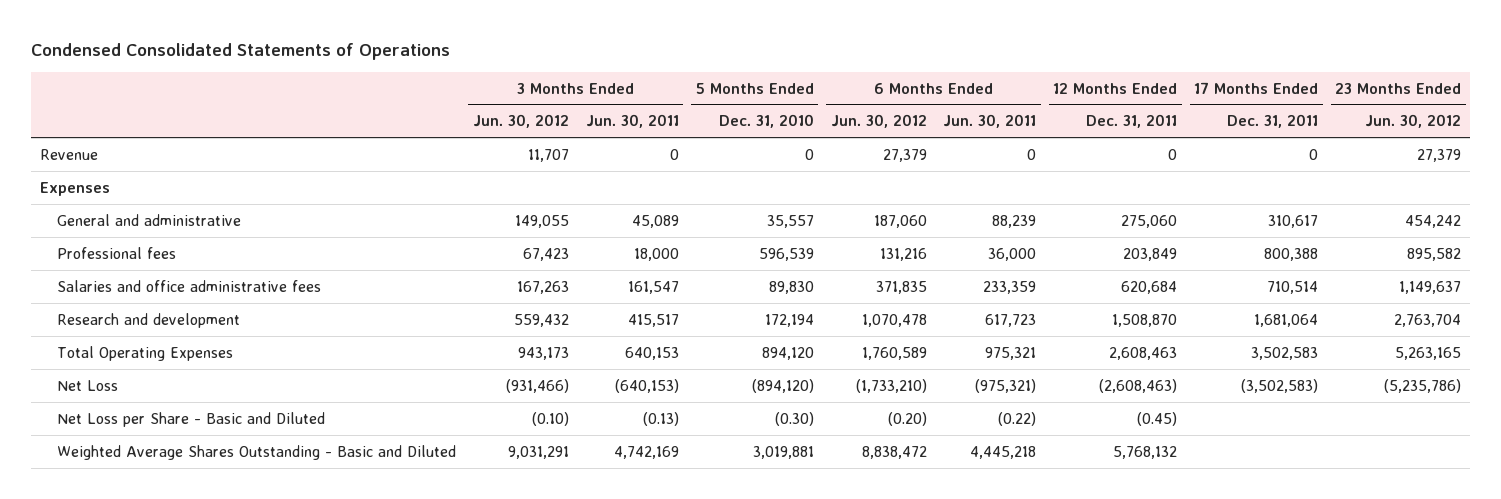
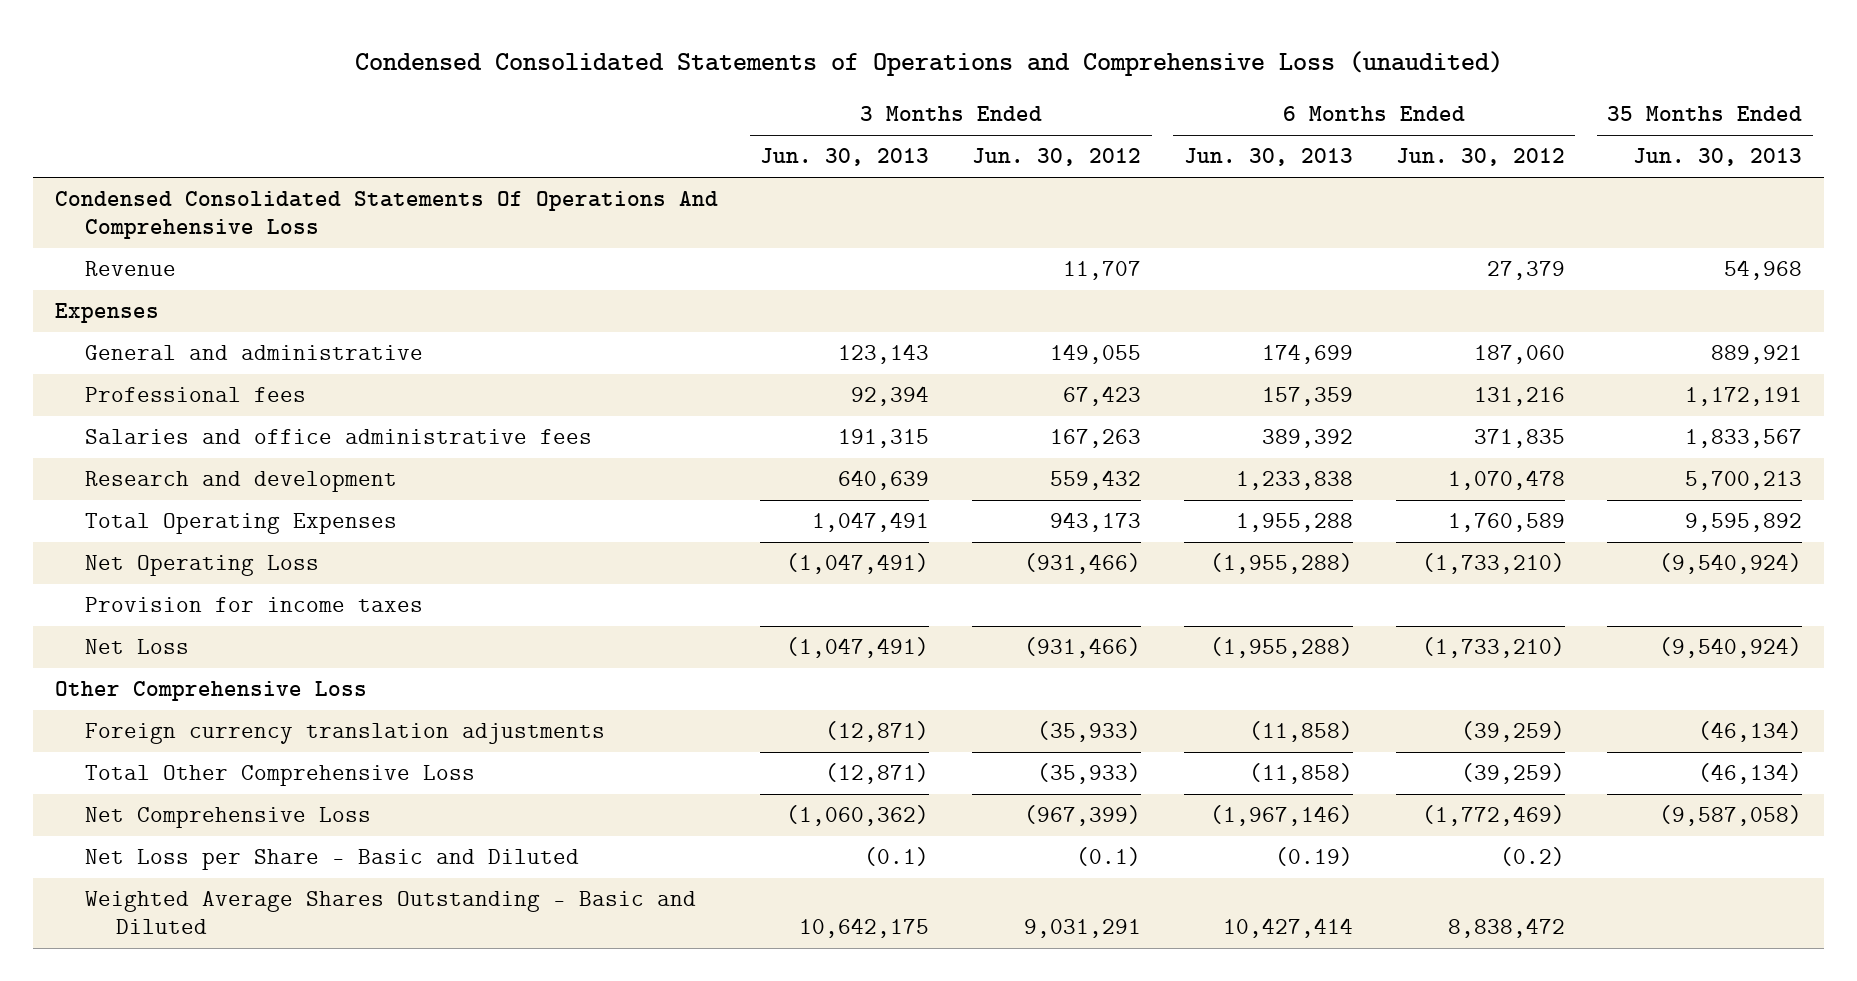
- Condensed Consolidated Statements of Operations
+ Condensed Consolidated Statements of Operations and Comprehensive Loss (unaudited)
- | 3 Months Ended Jun. 30, 2012 | 3 Months Ended Jun. 30, 2011 | 5 Months Ended Dec. 31, 2010 | 6 Months Ended Jun. 30, 2012 | 6 Months Ended Jun. 30, 2011 | 12 Months Ended Dec. 31, 2011 | 17 Months Ended Dec. 31, 2011 | 23 Months Ended Jun. 30, 2012
+ | 3 Months Ended Jun. 30, 2013 | 3 Months Ended Jun. 30, 2012 | 6 Months Ended Jun. 30, 2013 | 6 Months Ended Jun. 30, 2012 | 35 Months Ended Jun. 30, 2013
+ Condensed Consolidated Statements Of Operations And Comprehensive Loss
+ Net Operating Loss | (1,047,491) | (931,466) | (1,955,288) | (1,733,210) | (9,540,924)
+ Provision for income taxes
- Net Loss per Share - Basic and Diluted | (0.10) | (0.13) | (0.30) | (0.20) | (0.22) | (0.45) | |
+ Other Comprehensive Loss
+ Foreign currency translation adjustments | (12,871) | (35,933) | (11,858) | (39,259) | (46,134)
+ Total Other Comprehensive Loss | (12,871) | (35,933) | (11,858) | (39,259) | (46,134)
+ Net Comprehensive Loss | (1,060,362) | (967,399) | (1,967,146) | (1,772,469) | (9,587,058)
+ Net Loss per Share - Basic and Diluted | (0.1) | (0.1) | (0.19) | (0.2) |

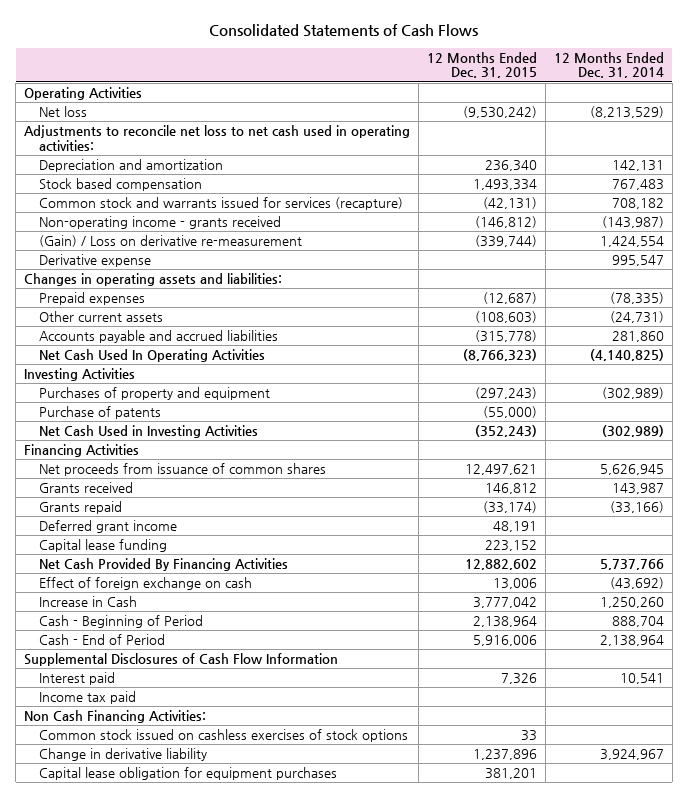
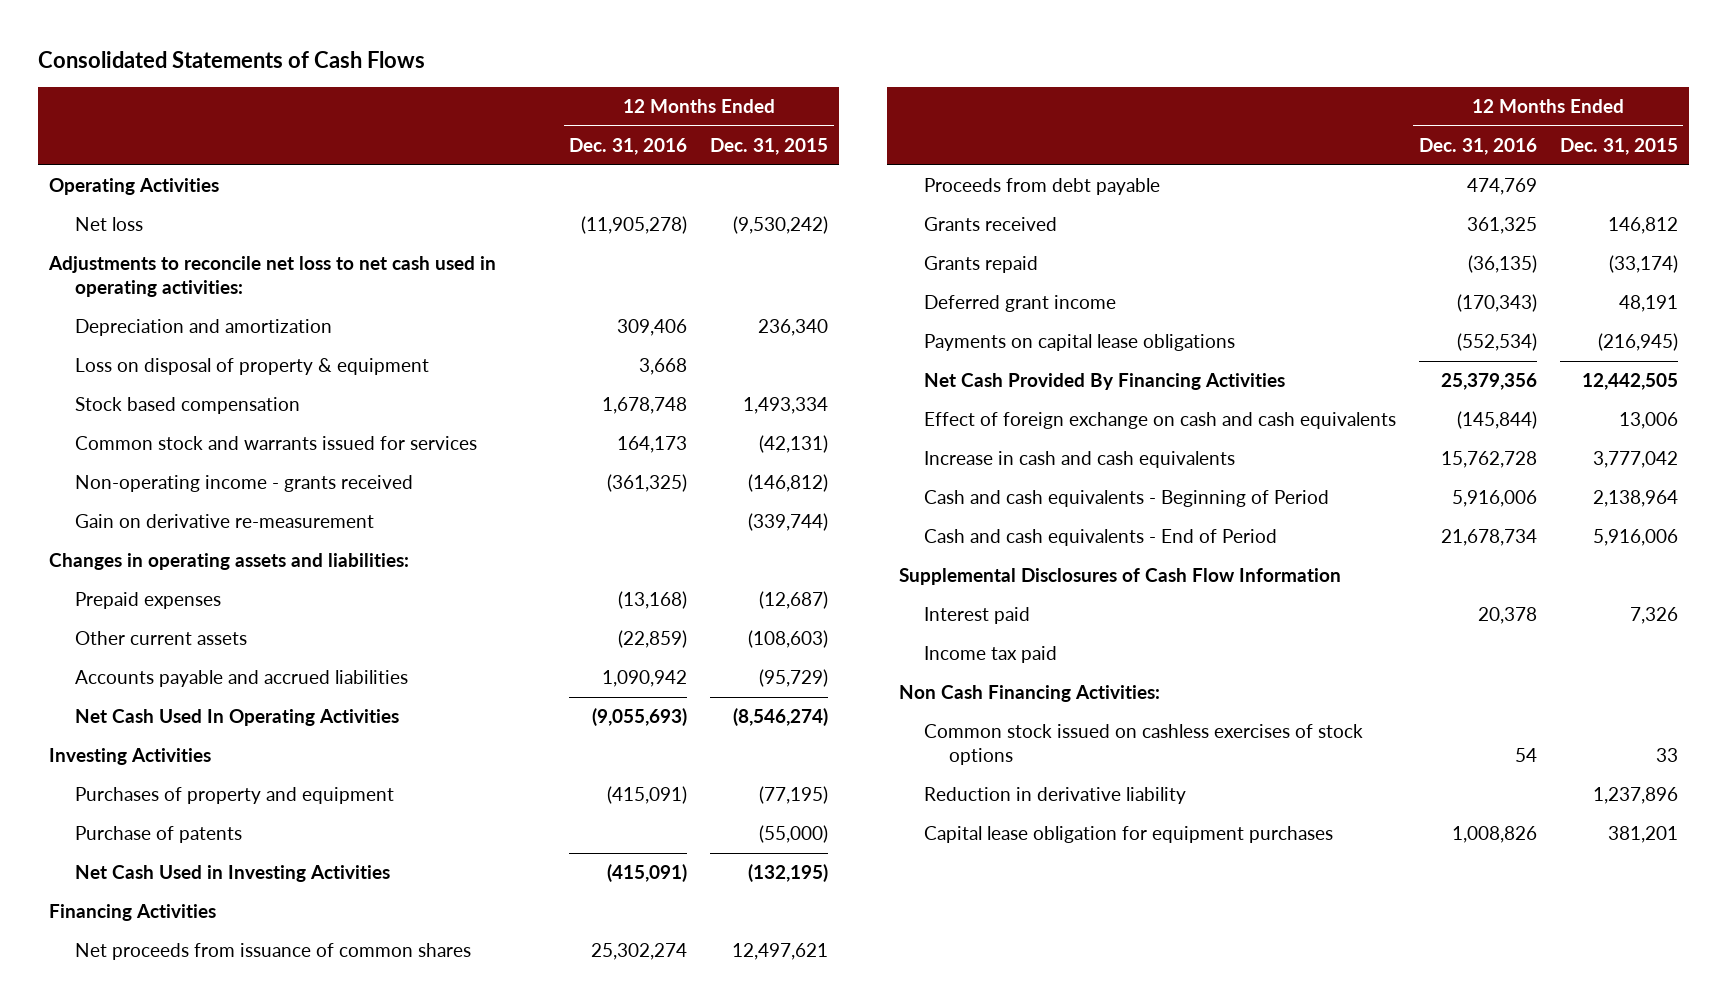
- | 12 Months Ended Dec. 31, 2015 | 12 Months Ended Dec. 31, 2014
+ | 12 Months Ended Dec. 31, 2016 | 12 Months Ended Dec. 31, 2015
+ Loss on disposal of property & equipment | 3,668 |
- Common stock and warrants issued for services (recapture) | (42,131) | 708,182
+ Common stock and warrants issued for services | 164,173 | (42,131)
- (Gain) / Loss on derivative re-measurement | (339,744) | 1,424,554
- Derivative expense | | 995,547
+ Gain on derivative re-measurement | | (339,744)
- Accounts payable and accrued liabilities | (315,778) | 281,860
- Net Cash Used In Operating Activities | (8,766,323) | (4,140,825)
+ Accounts payable and accrued liabilities | 1,090,942 | (95,729)
+ Net Cash Used In Operating Activities | (9,055,693) | (8,546,274)
- Purchases of property and equipment | (297,243) | (302,989)
+ Purchases of property and equipment | (415,091) | (77,195)
- Net Cash Used in Investing Activities | (352,243) | (302,989)
+ Net Cash Used in Investing Activities | (415,091) | (132,195)
+ Proceeds from debt payable | 474,769 |
- Capital lease funding | 223,152 |
- Net Cash Provided By Financing Activities | 12,882,602 | 5,737,766
- Effect of foreign exchange on cash | 13,006 | (43,692)
- Increase in Cash | 3,777,042 | 1,250,260
- Cash - Beginning of Period | 2,138,964 | 888,704
- Cash - End of Period | 5,916,006 | 2,138,964
+ Payments on capital lease obligations | (552,534) | (216,945)
+ Net Cash Provided By Financing Activities | 25,379,356 | 12,442,505
+ Effect of foreign exchange on cash and cash equivalents | (145,844) | 13,006
+ Increase in cash and cash equivalents | 15,762,728 | 3,777,042
+ Cash and cash equivalents - Beginning of Period | 5,916,006 | 2,138,964
+ Cash and cash equivalents - End of Period | 21,678,734 | 5,916,006
- Change in derivative liability | 1,237,896 | 3,924,967
+ Reduction in derivative liability | | 1,237,896

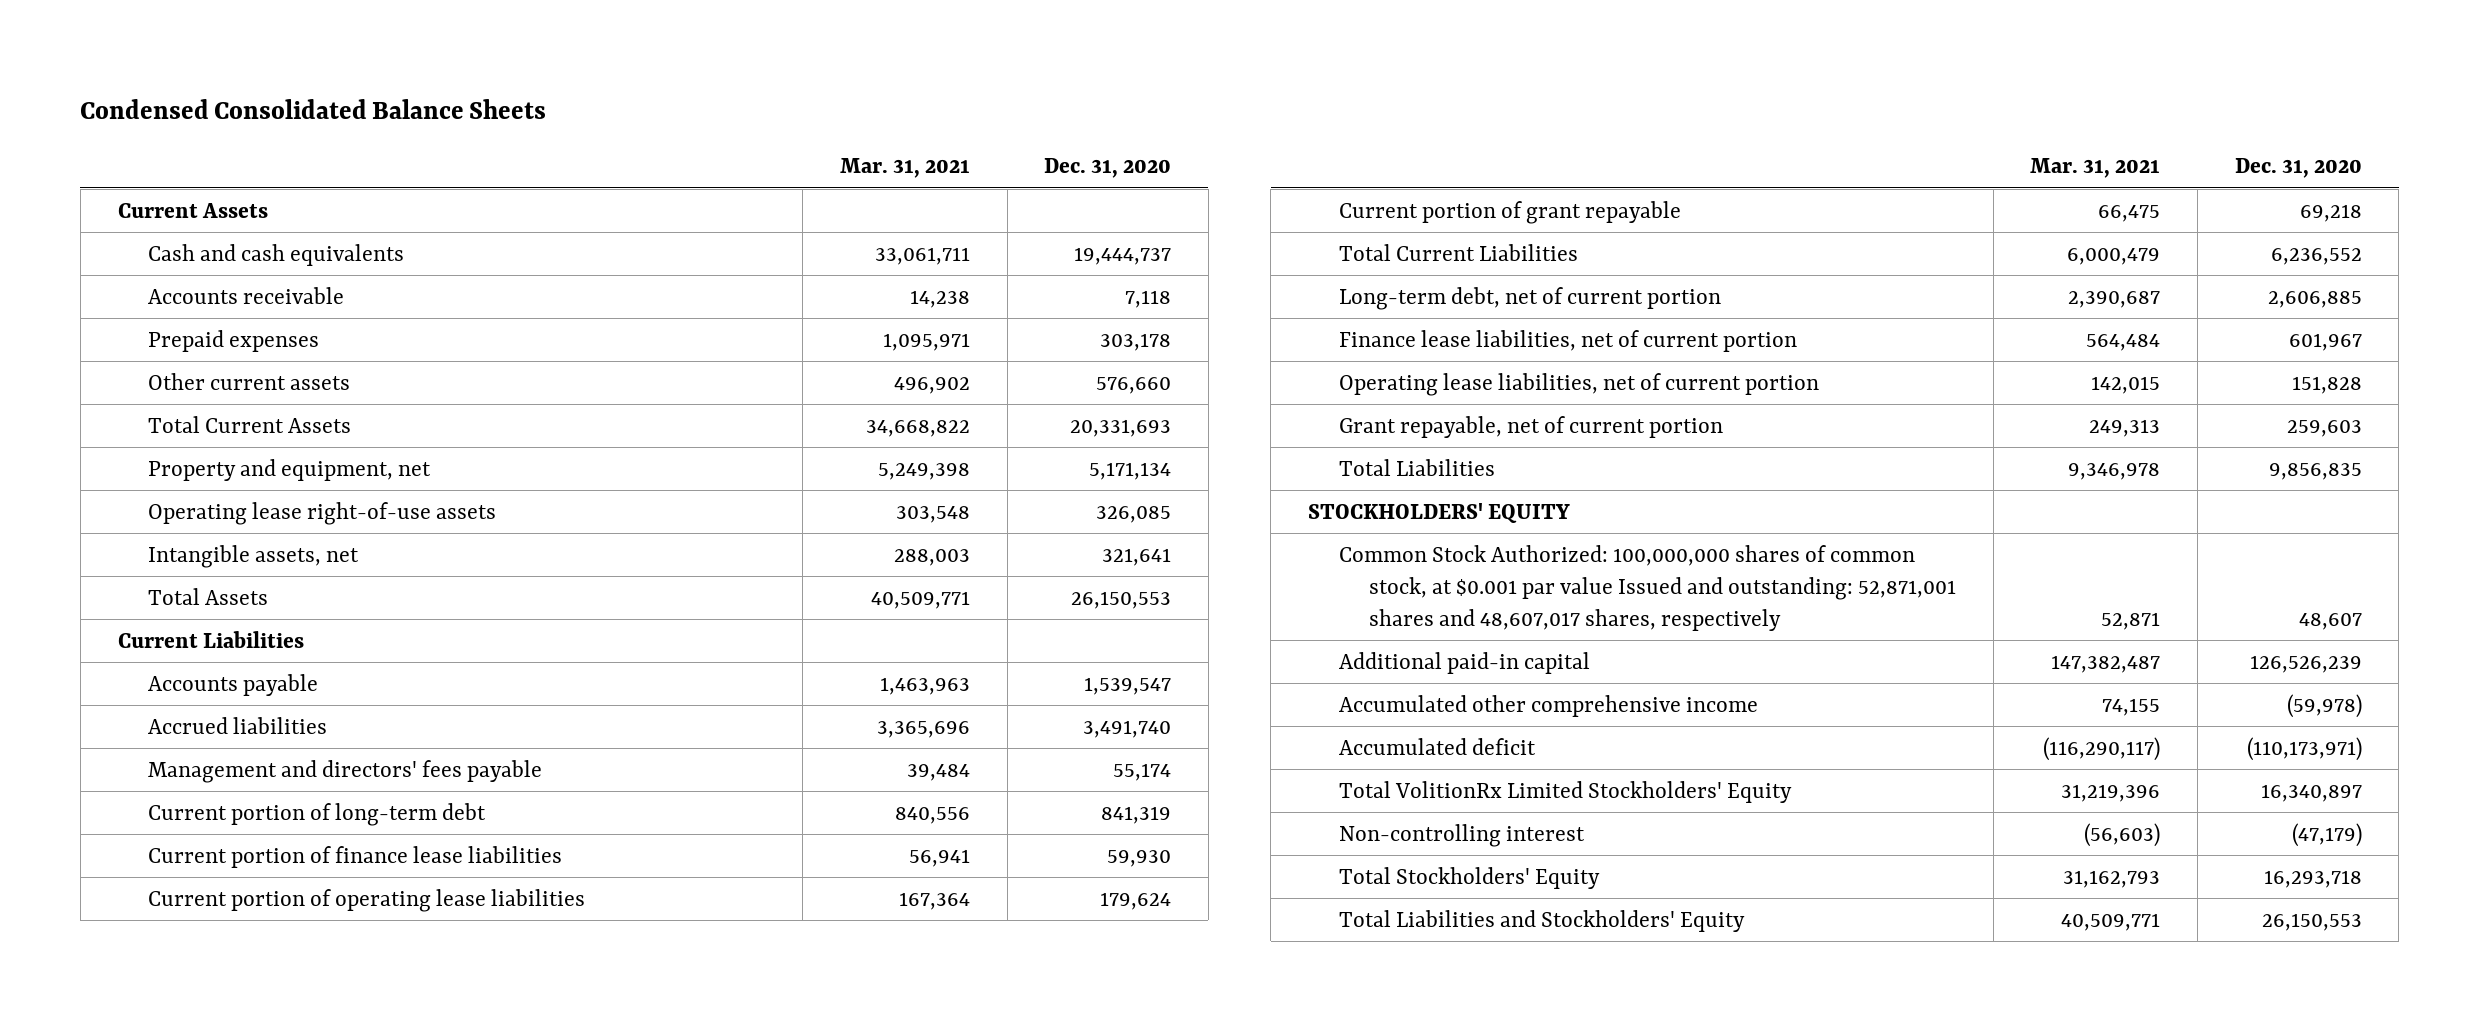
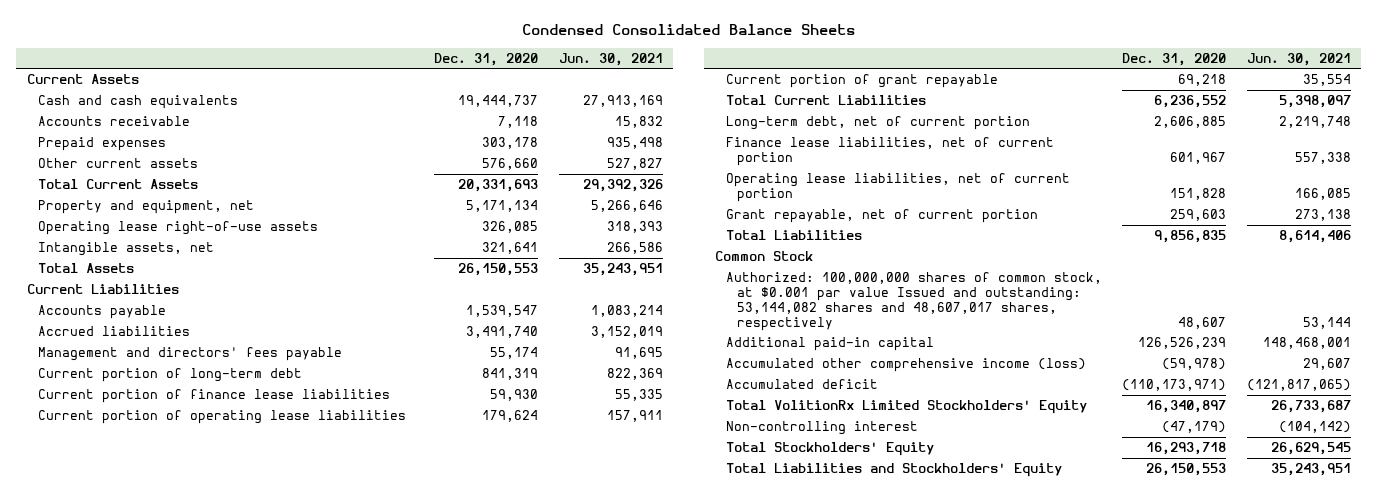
- | Mar. 31, 2021 | Dec. 31, 2020
+ | Dec. 31, 2020 | Jun. 30, 2021
- STOCKHOLDERS' EQUITY
- Common Stock Authorized: 100,000,000 shares of common stock, at $0.001 par value Issued and outstanding: 52,871,001 shares and 48,607,017 shares, respectively | 52,871 | 48,607
+ Common Stock
+ Authorized: 100,000,000 shares of common stock, at $0.001 par value Issued and outstanding: 53,144,082 shares and 48,607,017 shares, respectively | 48,607 | 53,144
- Accumulated other comprehensive income | 74,155 | (59,978)
+ Accumulated other comprehensive income (loss) | (59,978) | 29,607

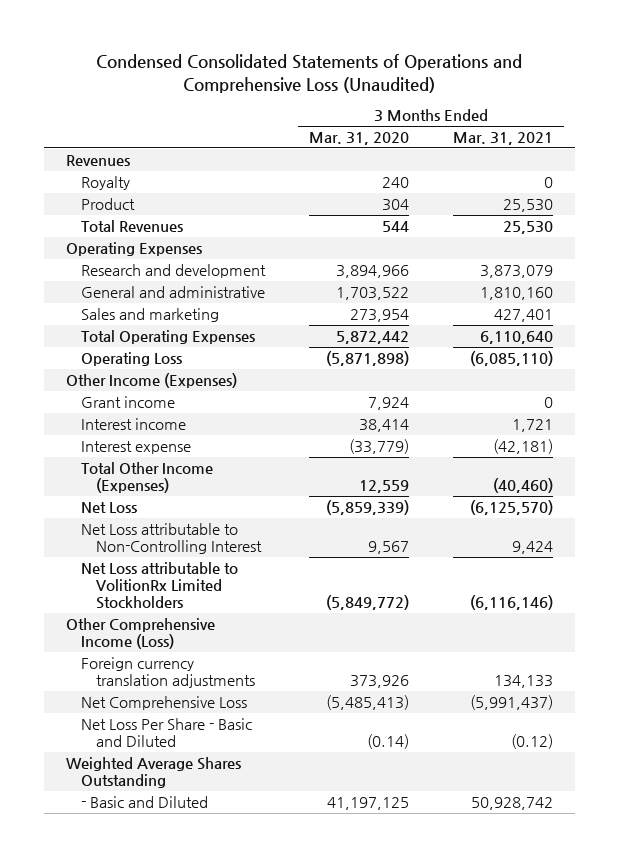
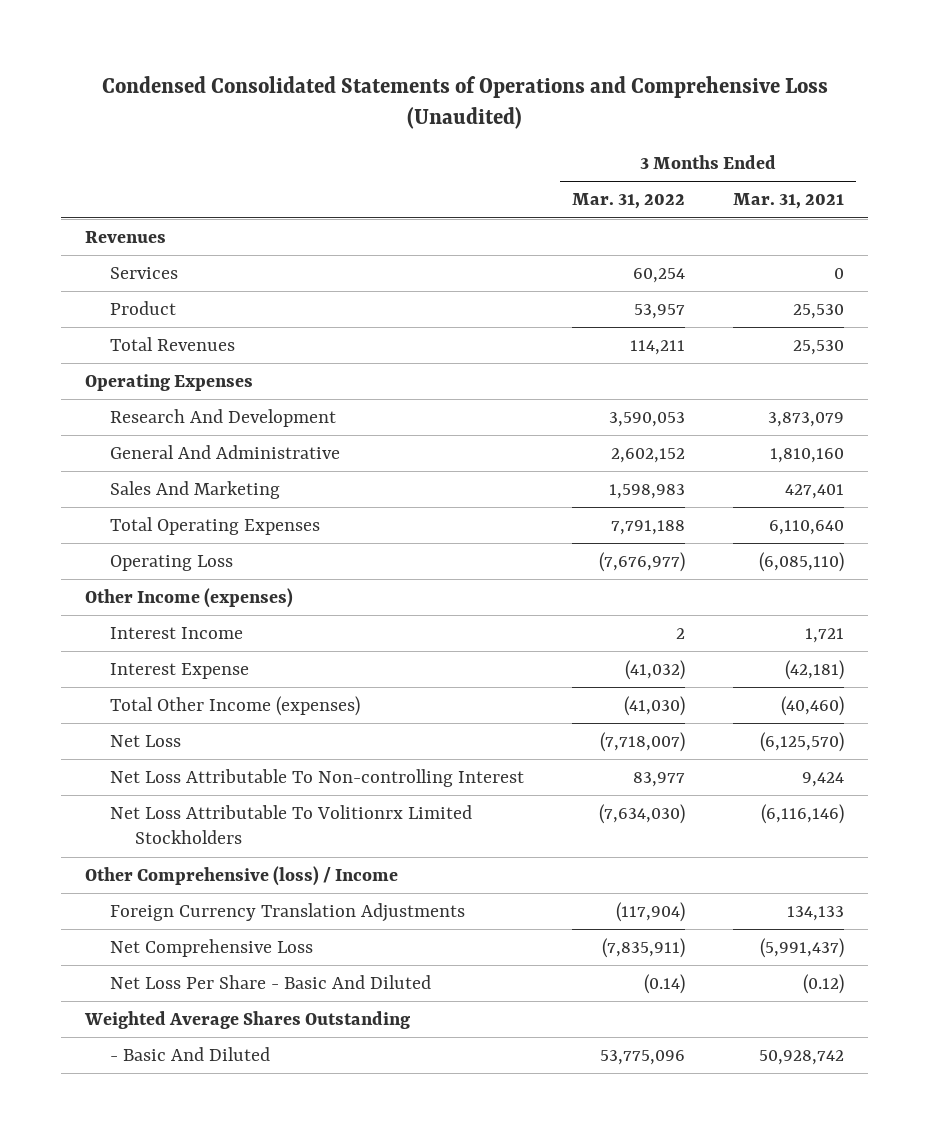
- | 3 Months Ended Mar. 31, 2020 | 3 Months Ended Mar. 31, 2021
+ | 3 Months Ended Mar. 31, 2022 | 3 Months Ended Mar. 31, 2021
- Royalty | 240 | 0
+ Services | 60,254 | 0
- Research and development | 3,894,966 | 3,873,079
- General and administrative | 1,703,522 | 1,810,160
- Sales and marketing | 273,954 | 427,401
+ Research And Development | 3,590,053 | 3,873,079
+ General And Administrative | 2,602,152 | 1,810,160
+ Sales And Marketing | 1,598,983 | 427,401
- Other Income (Expenses)
- Grant income | 7,924 | 0
- Interest income | 38,414 | 1,721
- Interest expense | (33,779) | (42,181)
- Total Other Income (Expenses) | 12,559 | (40,460)
+ Other Income (expenses)
+ Interest Income | 2 | 1,721
+ Interest Expense | (41,032) | (42,181)
+ Total Other Income (expenses) | (41,030) | (40,460)
- Net Loss attributable to Non-Controlling Interest | 9,567 | 9,424
- Net Loss attributable to VolitionRx Limited Stockholders | (5,849,772) | (6,116,146)
- Other Comprehensive Income (Loss)
- Foreign currency translation adjustments | 373,926 | 134,133
+ Net Loss Attributable To Non-controlling Interest | 83,977 | 9,424
+ Net Loss Attributable To Volitionrx Limited Stockholders | (7,634,030) | (6,116,146)
+ Other Comprehensive (loss) / Income
+ Foreign Currency Translation Adjustments | (117,904) | 134,133
- Net Loss Per Share - Basic and Diluted | (0.14) | (0.12)
+ Net Loss Per Share - Basic And Diluted | (0.14) | (0.12)
- - Basic and Diluted | 41,197,125 | 50,928,742
+ - Basic And Diluted | 53,775,096 | 50,928,742

